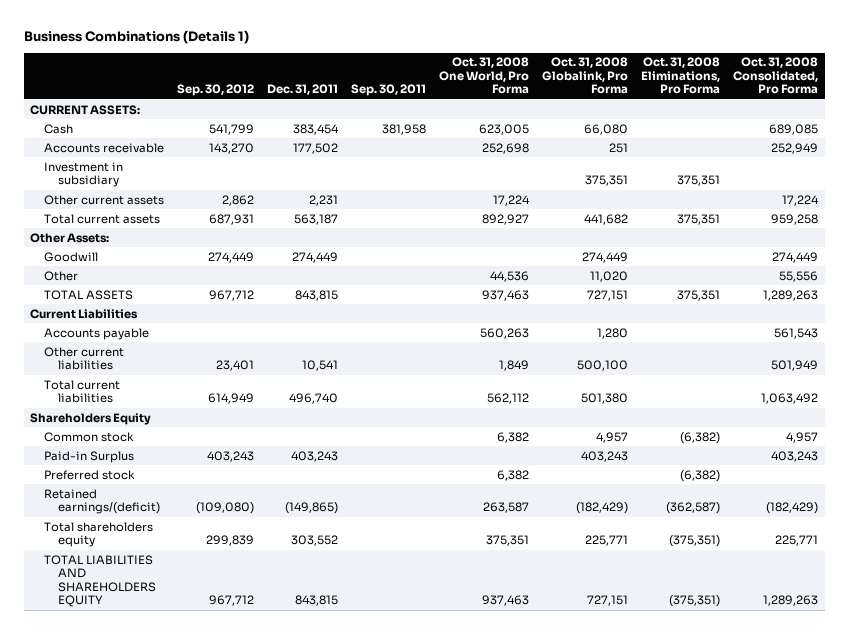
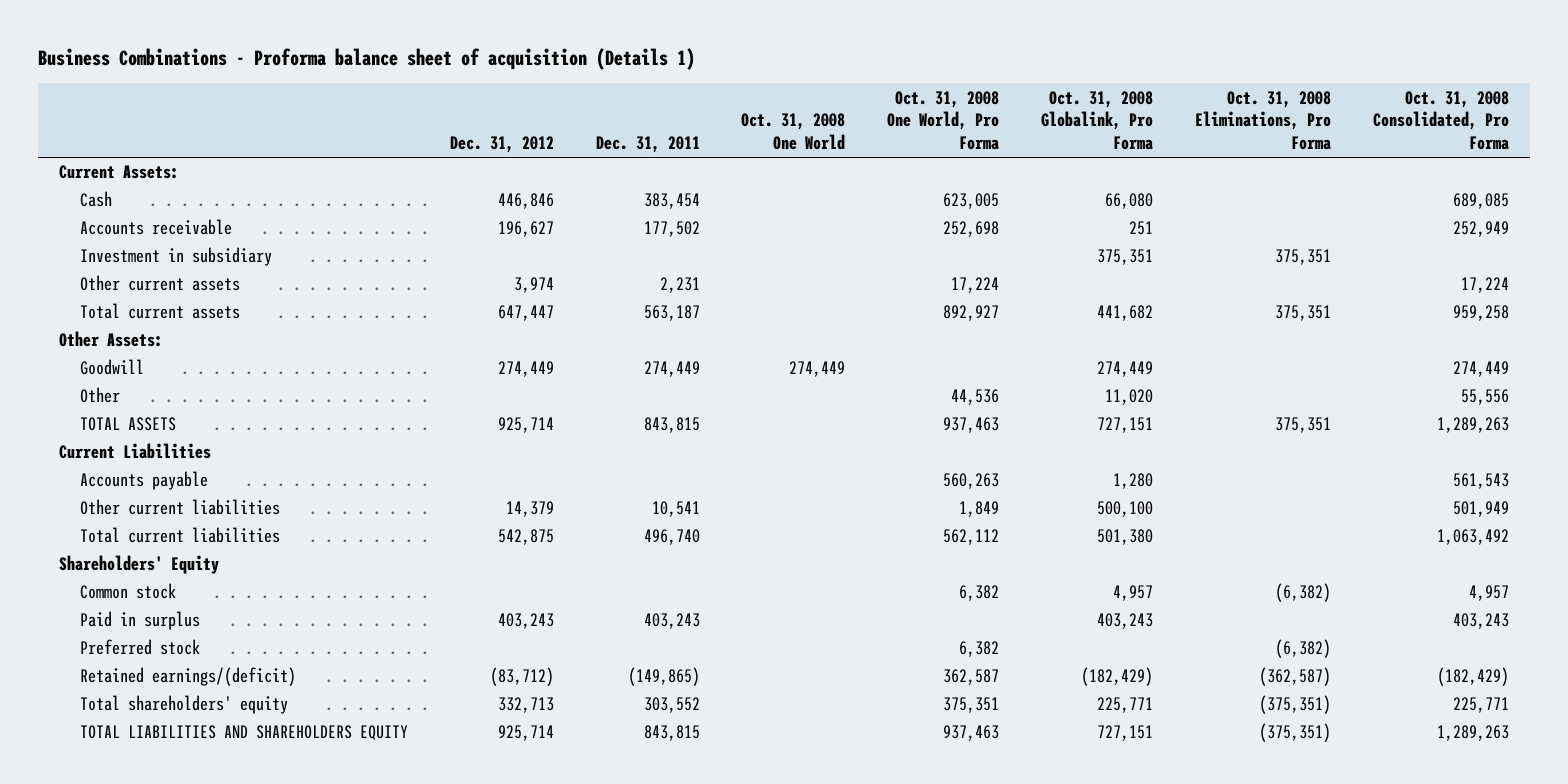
- Business Combinations (Details 1)
+ Business Combinations - Proforma balance sheet of acquisition (Details 1)
- | Sep. 30, 2012 | Dec. 31, 2011 | Sep. 30, 2011 | Oct. 31, 2008 One World, Pro Forma | Oct. 31, 2008 Globalink, Pro Forma | Oct. 31, 2008 Eliminations, Pro Forma | Oct. 31, 2008 Consolidated, Pro Forma
+ | Dec. 31, 2012 | Dec. 31, 2011 | Oct. 31, 2008 One World | Oct. 31, 2008 One World, Pro Forma | Oct. 31, 2008 Globalink, Pro Forma | Oct. 31, 2008 Eliminations, Pro Forma | Oct. 31, 2008 Consolidated, Pro Forma
- CURRENT ASSETS:
+ Current Assets:
- Shareholders Equity
+ Shareholders' Equity
- Paid-in Surplus | 403,243 | 403,243 | | | 403,243 | | 403,243
+ Paid in surplus | 403,243 | 403,243 | | | 403,243 | | 403,243
- Retained earnings/(deficit) | (109,080) | (149,865) | | 263,587 | (182,429) | (362,587) | (182,429)
- Total shareholders equity | 299,839 | 303,552 | | 375,351 | 225,771 | (375,351) | 225,771
+ Retained earnings/(deficit) | (83,712) | (149,865) | | 362,587 | (182,429) | (362,587) | (182,429)
+ Total shareholders' equity | 332,713 | 303,552 | | 375,351 | 225,771 | (375,351) | 225,771

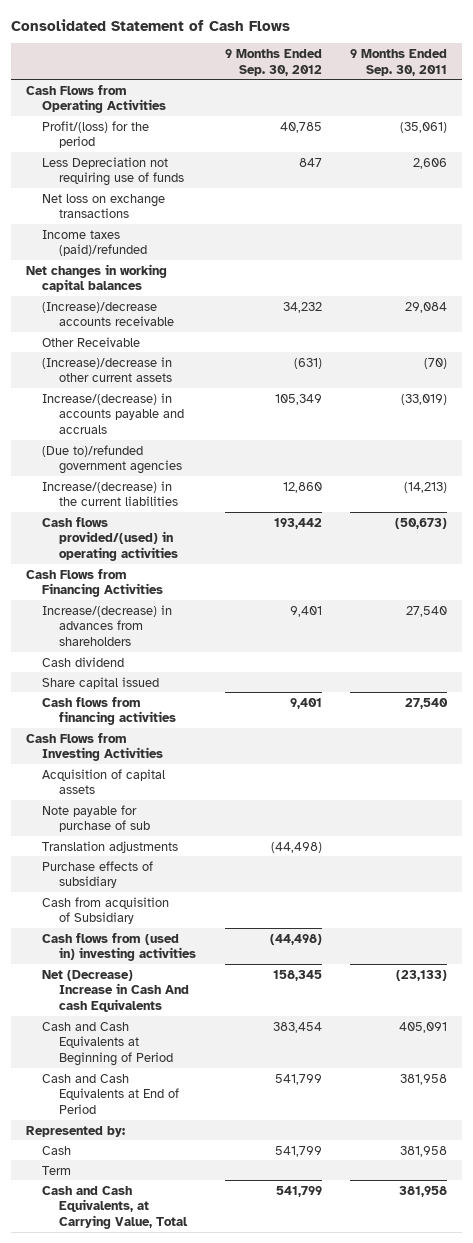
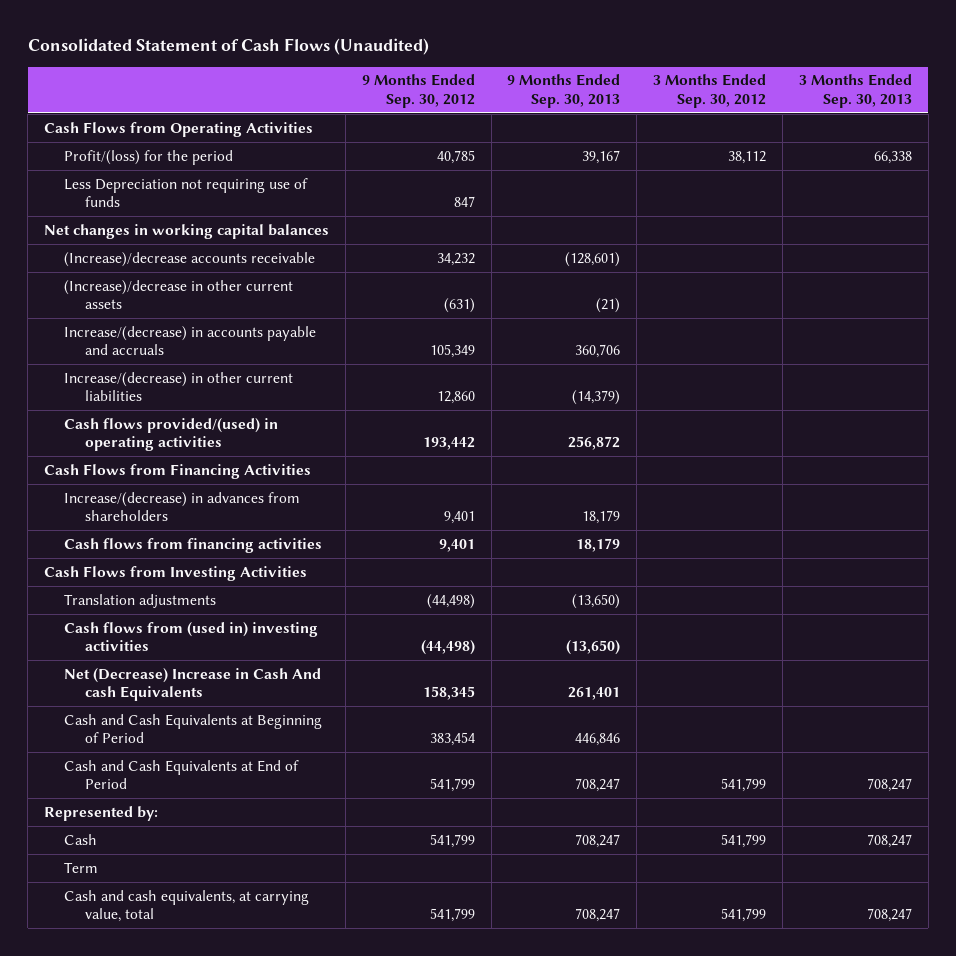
- Consolidated Statement of Cash Flows
+ Consolidated Statement of Cash Flows (Unaudited)
- | 9 Months Ended Sep. 30, 2012 | 9 Months Ended Sep. 30, 2011
+ | 9 Months Ended Sep. 30, 2012 | 9 Months Ended Sep. 30, 2013 | 3 Months Ended Sep. 30, 2012 | 3 Months Ended Sep. 30, 2013
- Net loss on exchange transactions
- Income taxes (paid)/refunded
- Other Receivable
- (Due to)/refunded government agencies
- Increase/(decrease) in the current liabilities | 12,860 | (14,213)
+ Increase/(decrease) in other current liabilities | 12,860 | (14,379) | |
- Cash dividend
- Share capital issued
- Acquisition of capital assets
- Note payable for purchase of sub
- Purchase effects of subsidiary
- Cash from acquisition of Subsidiary
- Cash and Cash Equivalents, at Carrying Value, Total | 541,799 | 381,958
+ Cash and cash equivalents, at carrying value, total | 541,799 | 708,247 | 541,799 | 708,247

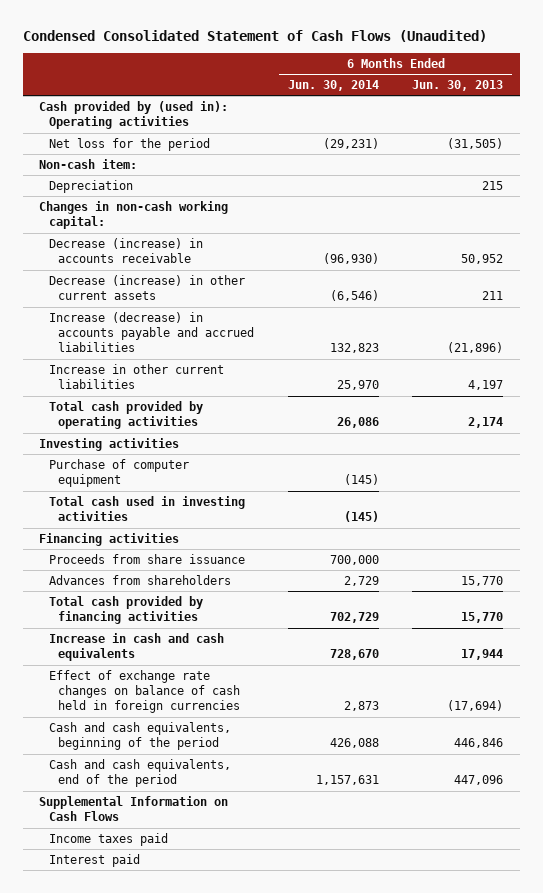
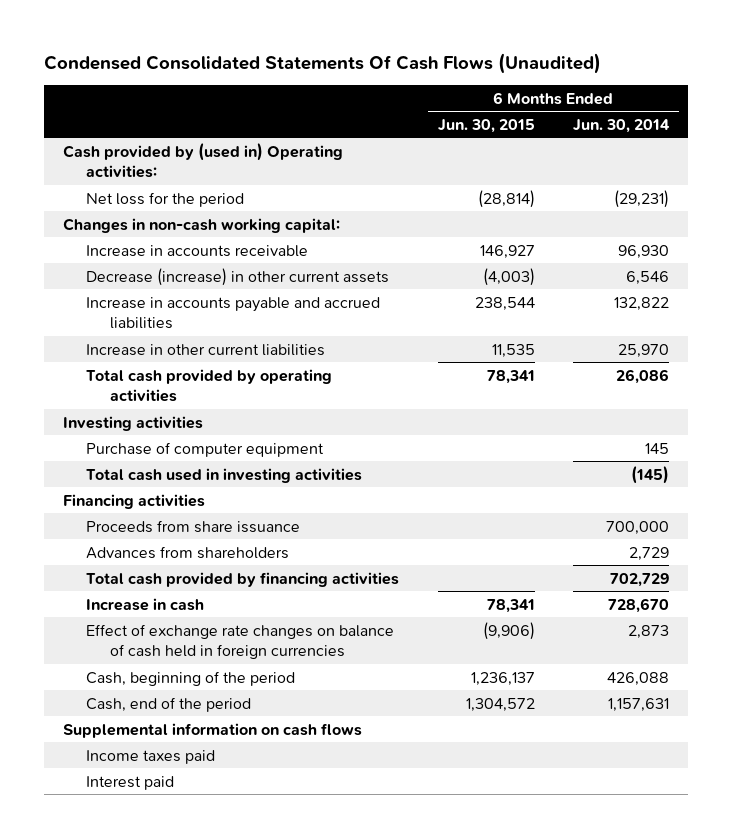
- Condensed Consolidated Statement of Cash Flows (Unaudited)
+ Condensed Consolidated Statements Of Cash Flows (Unaudited)
- | 6 Months Ended Jun. 30, 2014 | 6 Months Ended Jun. 30, 2013
+ | 6 Months Ended Jun. 30, 2015 | 6 Months Ended Jun. 30, 2014
- Cash provided by (used in): Operating activities
+ Cash provided by (used in) Operating activities:
- Non-cash item:
- Depreciation | | 215
- Decrease (increase) in accounts receivable | (96,930) | 50,952
- Decrease (increase) in other current assets | (6,546) | 211
- Increase (decrease) in accounts payable and accrued liabilities | 132,823 | (21,896)
+ Increase in accounts receivable | 146,927 | 96,930
+ Decrease (increase) in other current assets | (4,003) | 6,546
+ Increase in accounts payable and accrued liabilities | 238,544 | 132,822
- Purchase of computer equipment | (145) |
+ Purchase of computer equipment | | 145
- Increase in cash and cash equivalents | 728,670 | 17,944
+ Increase in cash | 78,341 | 728,670
- Cash and cash equivalents, beginning of the period | 426,088 | 446,846
- Cash and cash equivalents, end of the period | 1,157,631 | 447,096
- Supplemental Information on Cash Flows
+ Cash, beginning of the period | 1,236,137 | 426,088
+ Cash, end of the period | 1,304,572 | 1,157,631
+ Supplemental information on cash flows

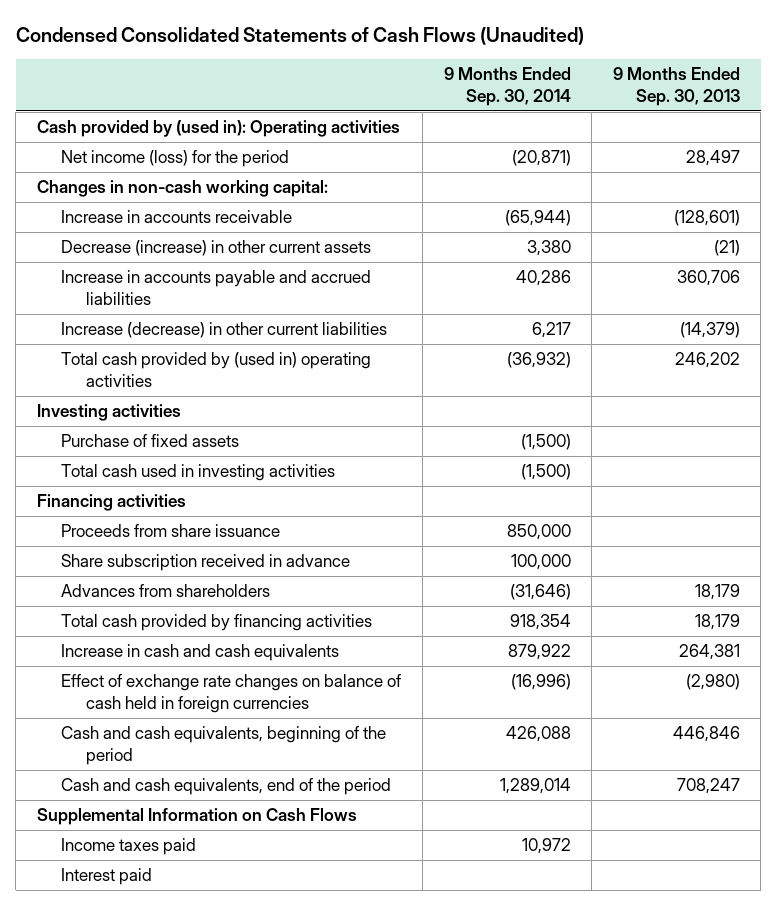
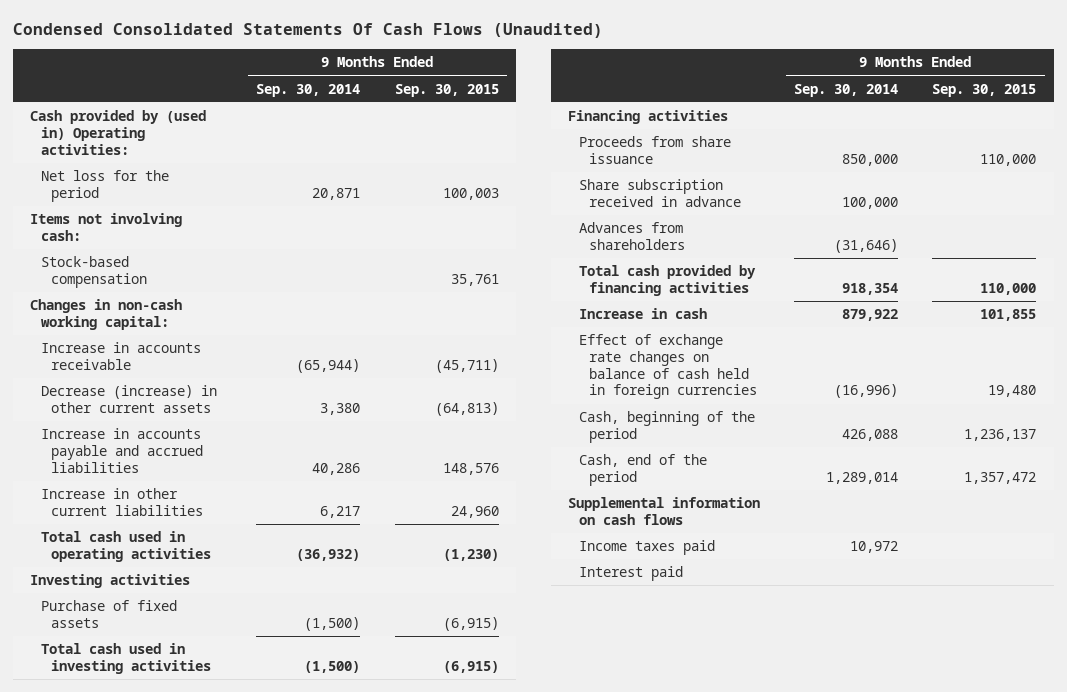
- Condensed Consolidated Statements of Cash Flows (Unaudited)
+ Condensed Consolidated Statements Of Cash Flows (Unaudited)
- | 9 Months Ended Sep. 30, 2014 | 9 Months Ended Sep. 30, 2013
+ | 9 Months Ended Sep. 30, 2014 | 9 Months Ended Sep. 30, 2015
- Cash provided by (used in): Operating activities
- Net income (loss) for the period | (20,871) | 28,497
+ Cash provided by (used in) Operating activities:
+ Net loss for the period | 20,871 | 100,003
+ Items not involving cash:
+ Stock-based compensation | | 35,761
- Increase (decrease) in other current liabilities | 6,217 | (14,379)
- Total cash provided by (used in) operating activities | (36,932) | 246,202
+ Increase in other current liabilities | 6,217 | 24,960
+ Total cash used in operating activities | (36,932) | (1,230)
- Increase in cash and cash equivalents | 879,922 | 264,381
+ Increase in cash | 879,922 | 101,855
- Cash and cash equivalents, beginning of the period | 426,088 | 446,846
- Cash and cash equivalents, end of the period | 1,289,014 | 708,247
- Supplemental Information on Cash Flows
+ Cash, beginning of the period | 426,088 | 1,236,137
+ Cash, end of the period | 1,289,014 | 1,357,472
+ Supplemental information on cash flows

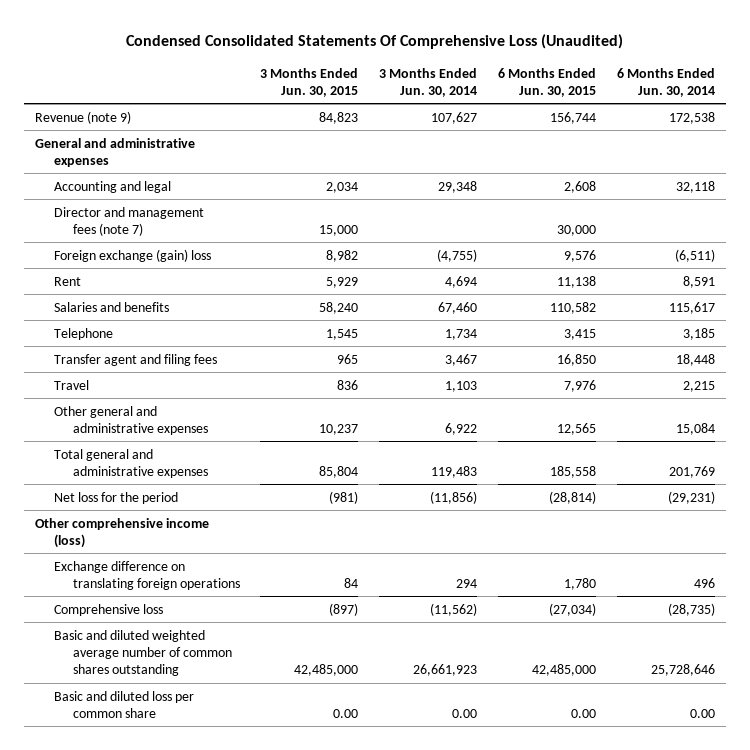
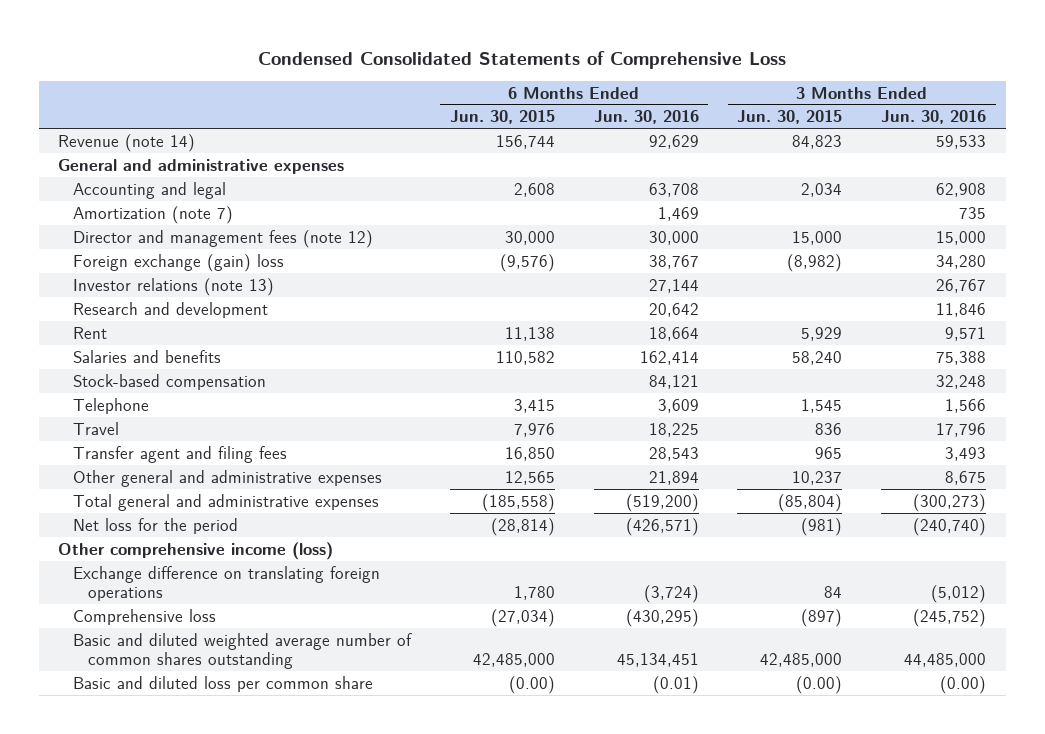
- Condensed Consolidated Statements Of Comprehensive Loss (Unaudited)
+ Condensed Consolidated Statements of Comprehensive Loss
- | 3 Months Ended Jun. 30, 2015 | 3 Months Ended Jun. 30, 2014 | 6 Months Ended Jun. 30, 2015 | 6 Months Ended Jun. 30, 2014
+ | 6 Months Ended Jun. 30, 2015 | 6 Months Ended Jun. 30, 2016 | 3 Months Ended Jun. 30, 2015 | 3 Months Ended Jun. 30, 2016
- Revenue (note 9) | 84,823 | 107,627 | 156,744 | 172,538
+ Revenue (note 14) | 156,744 | 92,629 | 84,823 | 59,533
- Director and management fees (note 7) | 15,000 | | 30,000 |
- Foreign exchange (gain) loss | 8,982 | (4,755) | 9,576 | (6,511)
+ Amortization (note 7) | | 1,469 | | 735
+ Director and management fees (note 12) | 30,000 | 30,000 | 15,000 | 15,000
+ Foreign exchange (gain) loss | (9,576) | 38,767 | (8,982) | 34,280
+ Investor relations (note 13) | | 27,144 | | 26,767
+ Research and development | | 20,642 | | 11,846
+ Stock-based compensation | | 84,121 | | 32,248
moved down: Transfer agent and filing fees | 16,850 | 28,543 | 965 | 3,493
- Total general and administrative expenses | 85,804 | 119,483 | 185,558 | 201,769
+ Total general and administrative expenses | (185,558) | (519,200) | (85,804) | (300,273)
- Basic and diluted loss per common share | 0.00 | 0.00 | 0.00 | 0.00
+ Basic and diluted loss per common share | (0.00) | (0.01) | (0.00) | (0.00)

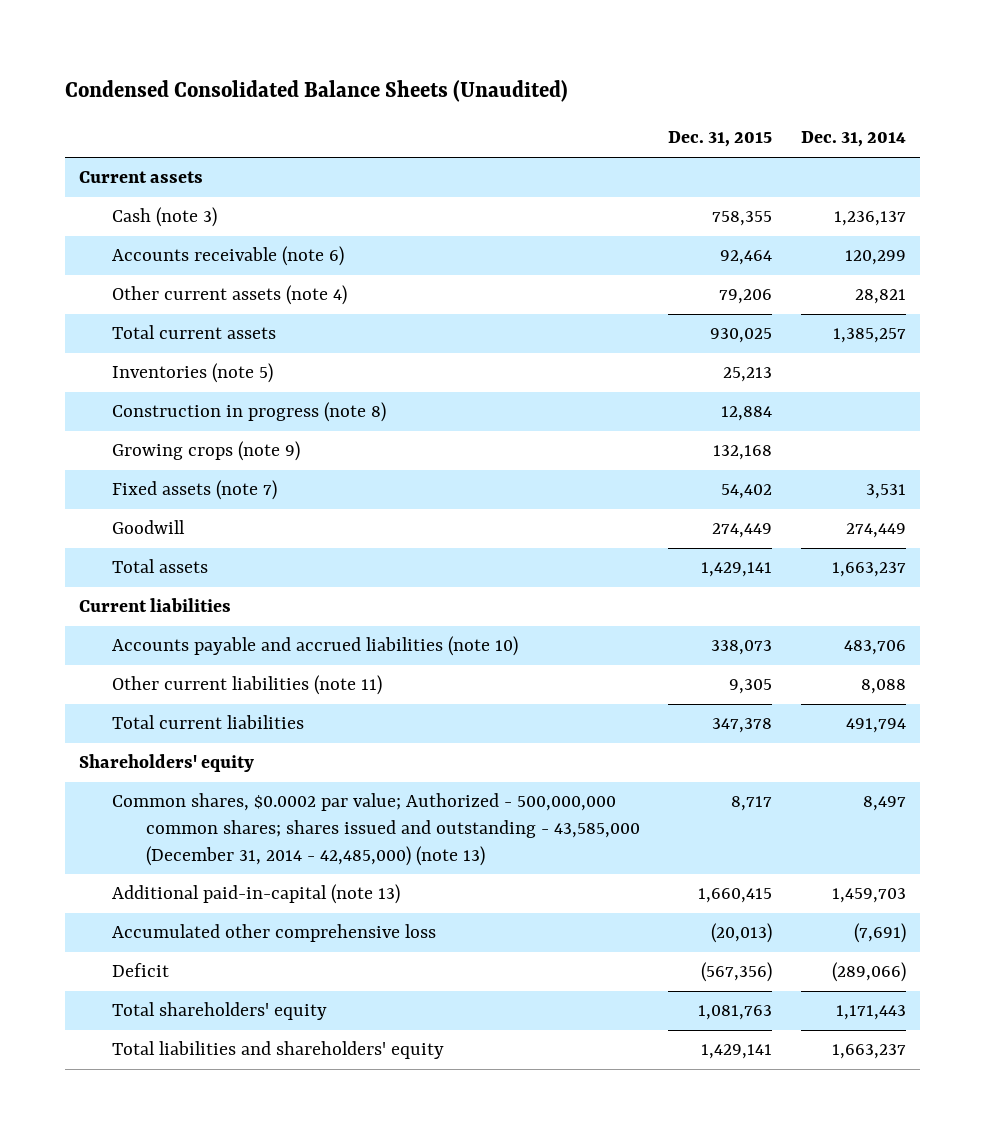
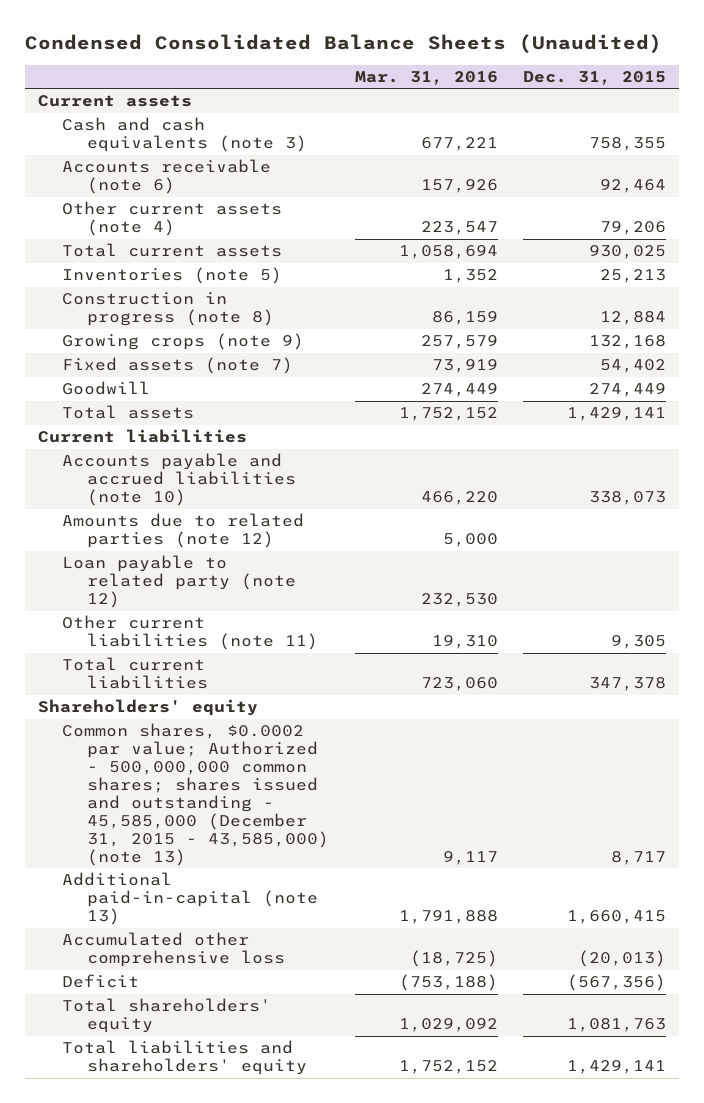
- | Dec. 31, 2015 | Dec. 31, 2014
+ | Mar. 31, 2016 | Dec. 31, 2015
- Cash (note 3) | 758,355 | 1,236,137
+ Cash and cash equivalents (note 3) | 677,221 | 758,355
+ Amounts due to related parties (note 12) | 5,000 |
+ Loan payable to related party (note 12) | 232,530 |
- Common shares, $0.0002 par value; Authorized - 500,000,000 common shares; shares issued and outstanding - 43,585,000 (December 31, 2014 - 42,485,000) (note 13) | 8,717 | 8,497
+ Common shares, $0.0002 par value; Authorized - 500,000,000 common shares; shares issued and outstanding - 45,585,000 (December 31, 2015 - 43,585,000) (note 13) | 9,117 | 8,717

